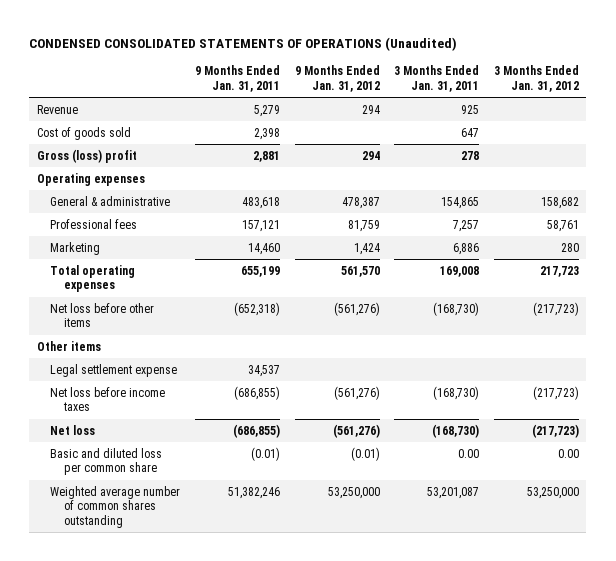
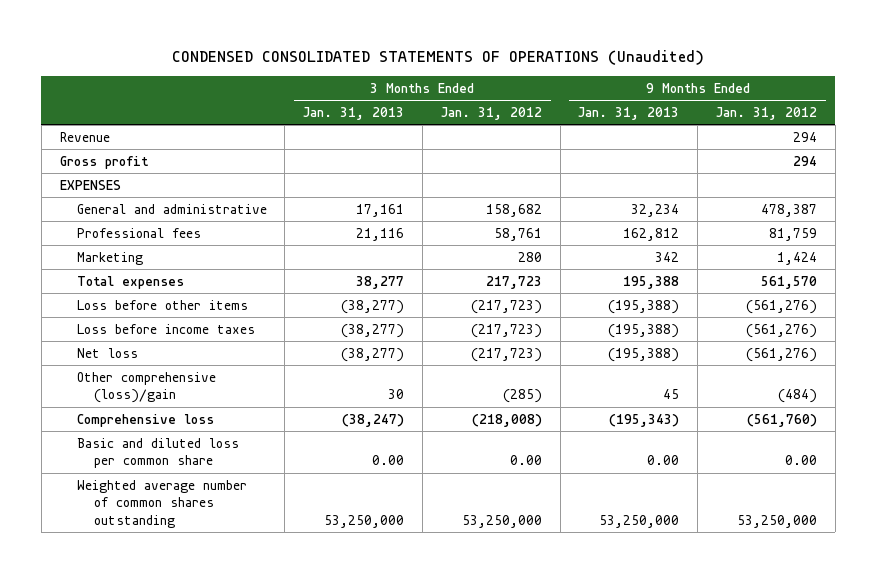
- | 9 Months Ended Jan. 31, 2011 | 9 Months Ended Jan. 31, 2012 | 3 Months Ended Jan. 31, 2011 | 3 Months Ended Jan. 31, 2012
+ | 3 Months Ended Jan. 31, 2013 | 3 Months Ended Jan. 31, 2012 | 9 Months Ended Jan. 31, 2013 | 9 Months Ended Jan. 31, 2012
- Cost of goods sold | 2,398 | | 647 |
- Gross (loss) profit | 2,881 | 294 | 278 |
- Operating expenses
- General & administrative | 483,618 | 478,387 | 154,865 | 158,682
+ Gross profit | | | | 294
+ EXPENSES
+ General and administrative | 17,161 | 158,682 | 32,234 | 478,387
- Total operating expenses | 655,199 | 561,570 | 169,008 | 217,723
- Net loss before other items | (652,318) | (561,276) | (168,730) | (217,723)
- Other items
- Legal settlement expense | 34,537 | | |
- Net loss before income taxes | (686,855) | (561,276) | (168,730) | (217,723)
+ Total expenses | 38,277 | 217,723 | 195,388 | 561,570
+ Loss before other items | (38,277) | (217,723) | (195,388) | (561,276)
+ Loss before income taxes | (38,277) | (217,723) | (195,388) | (561,276)
- Basic and diluted loss per common share | (0.01) | (0.01) | 0.00 | 0.00
+ Other comprehensive (loss)/gain | 30 | (285) | 45 | (484)
+ Comprehensive loss | (38,247) | (218,008) | (195,343) | (561,760)
+ Basic and diluted loss per common share | 0.00 | 0.00 | 0.00 | 0.00

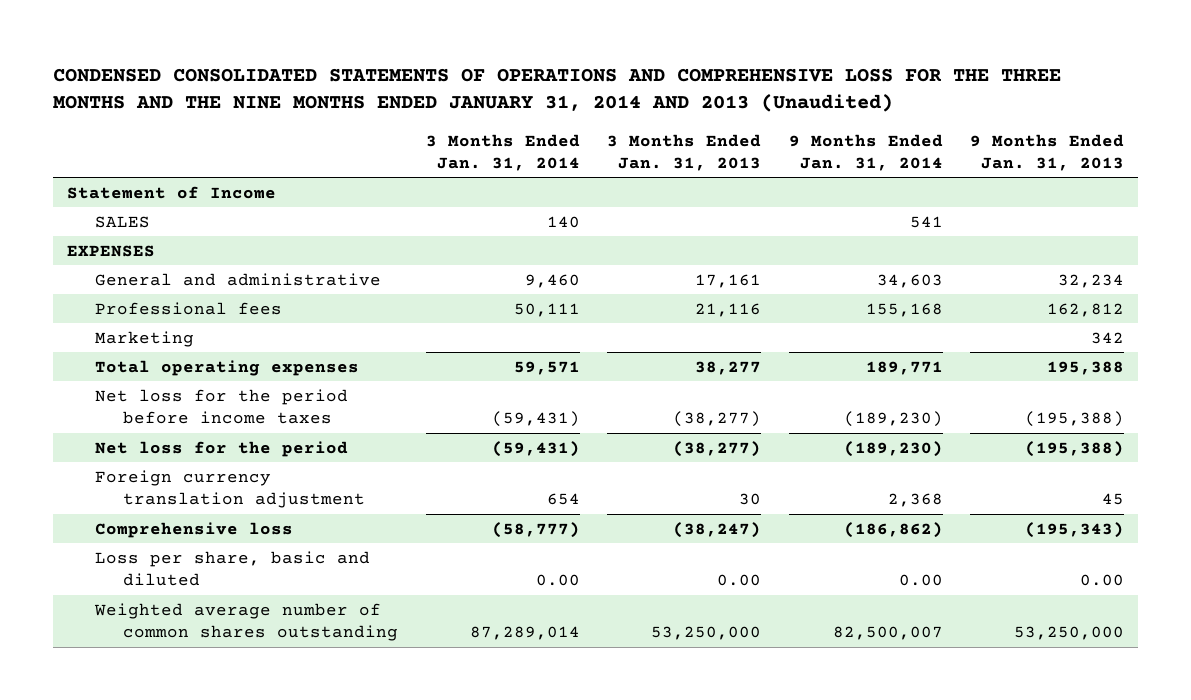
- CONDENSED CONSOLIDATED STATEMENTS OF OPERATIONS (Unaudited)
+ CONDENSED CONSOLIDATED STATEMENTS OF OPERATIONS AND COMPREHENSIVE LOSS FOR THE THREE MONTHS AND THE NINE MONTHS ENDED JANUARY 31, 2014 AND 2013 (Unaudited)
- | 3 Months Ended Jan. 31, 2013 | 3 Months Ended Jan. 31, 2012 | 9 Months Ended Jan. 31, 2013 | 9 Months Ended Jan. 31, 2012
+ | 3 Months Ended Jan. 31, 2014 | 3 Months Ended Jan. 31, 2013 | 9 Months Ended Jan. 31, 2014 | 9 Months Ended Jan. 31, 2013
- Revenue | | | | 294
- Gross profit | | | | 294
+ Statement of Income
+ SALES | 140 | | 541 |
- Total expenses | 38,277 | 217,723 | 195,388 | 561,570
- Loss before other items | (38,277) | (217,723) | (195,388) | (561,276)
- Loss before income taxes | (38,277) | (217,723) | (195,388) | (561,276)
- Net loss | (38,277) | (217,723) | (195,388) | (561,276)
- Other comprehensive (loss)/gain | 30 | (285) | 45 | (484)
+ Total operating expenses | 59,571 | 38,277 | 189,771 | 195,388
+ Net loss for the period before income taxes | (59,431) | (38,277) | (189,230) | (195,388)
+ Net loss for the period | (59,431) | (38,277) | (189,230) | (195,388)
+ Foreign currency translation adjustment | 654 | 30 | 2,368 | 45
- Basic and diluted loss per common share | 0.00 | 0.00 | 0.00 | 0.00
+ Loss per share, basic and diluted | 0.00 | 0.00 | 0.00 | 0.00

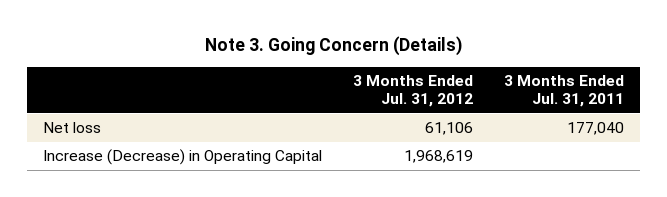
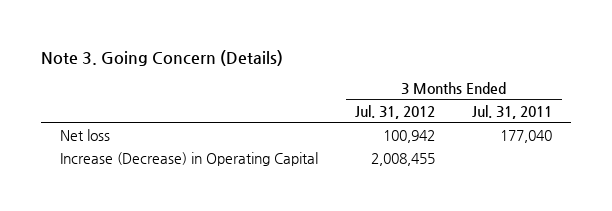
- Net loss | 61,106 | 177,040
- Increase (Decrease) in Operating Capital | 1,968,619 |
+ Net loss | 100,942 | 177,040
+ Increase (Decrease) in Operating Capital | 2,008,455 |

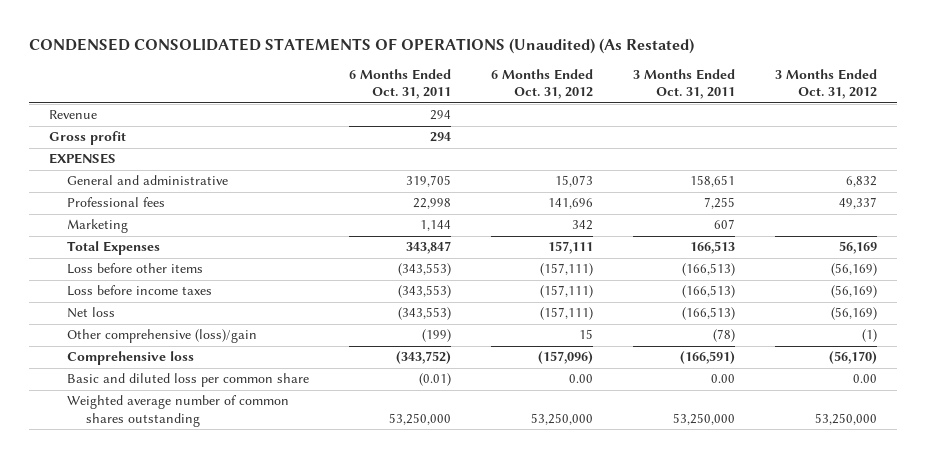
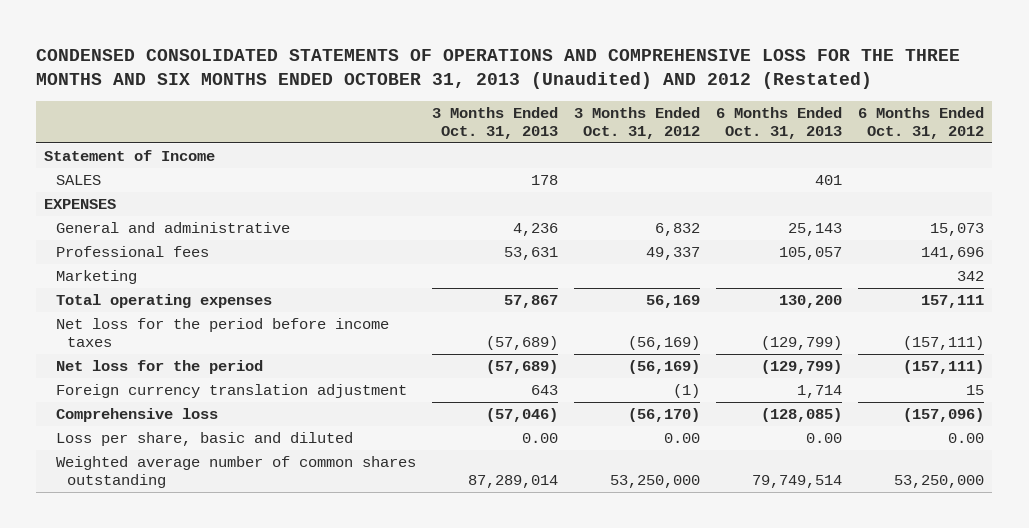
- CONDENSED CONSOLIDATED STATEMENTS OF OPERATIONS (Unaudited) (As Restated)
+ CONDENSED CONSOLIDATED STATEMENTS OF OPERATIONS AND COMPREHENSIVE LOSS FOR THE THREE MONTHS AND SIX MONTHS ENDED OCTOBER 31, 2013 (Unaudited) AND 2012 (Restated)
- | 6 Months Ended Oct. 31, 2011 | 6 Months Ended Oct. 31, 2012 | 3 Months Ended Oct. 31, 2011 | 3 Months Ended Oct. 31, 2012
+ | 3 Months Ended Oct. 31, 2013 | 3 Months Ended Oct. 31, 2012 | 6 Months Ended Oct. 31, 2013 | 6 Months Ended Oct. 31, 2012
- Revenue | 294 | | |
- Gross profit | 294 | | |
+ Statement of Income
+ SALES | 178 | | 401 |
- Total Expenses | 343,847 | 157,111 | 166,513 | 56,169
- Loss before other items | (343,553) | (157,111) | (166,513) | (56,169)
- Loss before income taxes | (343,553) | (157,111) | (166,513) | (56,169)
- Net loss | (343,553) | (157,111) | (166,513) | (56,169)
- Other comprehensive (loss)/gain | (199) | 15 | (78) | (1)
+ Total operating expenses | 57,867 | 56,169 | 130,200 | 157,111
+ Net loss for the period before income taxes | (57,689) | (56,169) | (129,799) | (157,111)
+ Net loss for the period | (57,689) | (56,169) | (129,799) | (157,111)
+ Foreign currency translation adjustment | 643 | (1) | 1,714 | 15
- Basic and diluted loss per common share | (0.01) | 0.00 | 0.00 | 0.00
+ Loss per share, basic and diluted | 0.00 | 0.00 | 0.00 | 0.00

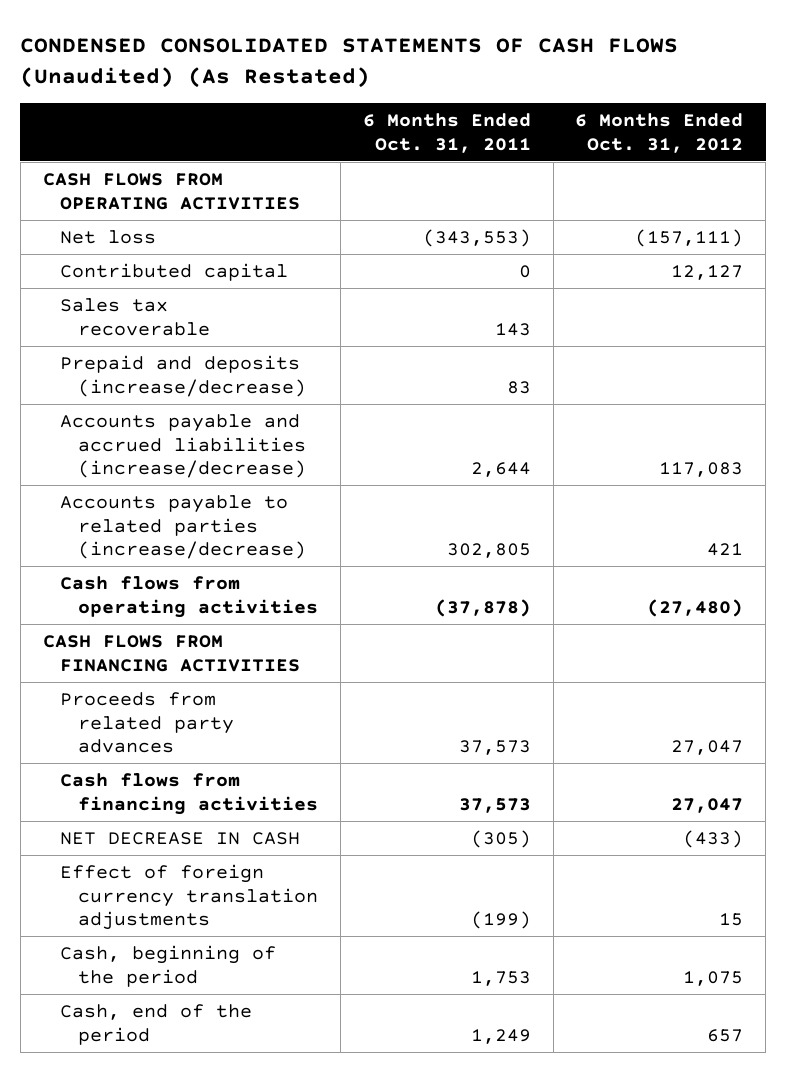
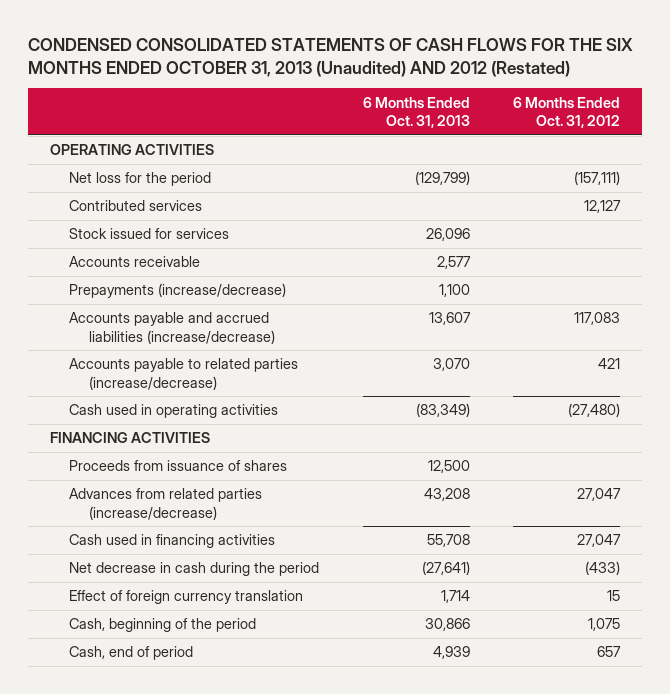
- CONDENSED CONSOLIDATED STATEMENTS OF CASH FLOWS (Unaudited) (As Restated)
+ CONDENSED CONSOLIDATED STATEMENTS OF CASH FLOWS FOR THE SIX MONTHS ENDED OCTOBER 31, 2013 (Unaudited) AND 2012 (Restated)
- | 6 Months Ended Oct. 31, 2011 | 6 Months Ended Oct. 31, 2012
+ | 6 Months Ended Oct. 31, 2013 | 6 Months Ended Oct. 31, 2012
- CASH FLOWS FROM OPERATING ACTIVITIES
- Net loss | (343,553) | (157,111)
- Contributed capital | 0 | 12,127
- Sales tax recoverable | 143 |
- Prepaid and deposits (increase/decrease) | 83 |
+ OPERATING ACTIVITIES
+ Net loss for the period | (129,799) | (157,111)
+ Contributed services | | 12,127
+ Stock issued for services | 26,096 |
+ Accounts receivable | 2,577 |
+ Prepayments (increase/decrease) | 1,100 |
- Cash flows from operating activities | (37,878) | (27,480)
- CASH FLOWS FROM FINANCING ACTIVITIES
- Proceeds from related party advances | 37,573 | 27,047
- Cash flows from financing activities | 37,573 | 27,047
- NET DECREASE IN CASH | (305) | (433)
- Effect of foreign currency translation adjustments | (199) | 15
+ Cash used in operating activities | (83,349) | (27,480)
+ FINANCING ACTIVITIES
+ Proceeds from issuance of shares | 12,500 |
+ Advances from related parties (increase/decrease) | 43,208 | 27,047
+ Cash used in financing activities | 55,708 | 27,047
+ Net decrease in cash during the period | (27,641) | (433)
+ Effect of foreign currency translation | 1,714 | 15
- Cash, end of the period | 1,249 | 657
+ Cash, end of period | 4,939 | 657

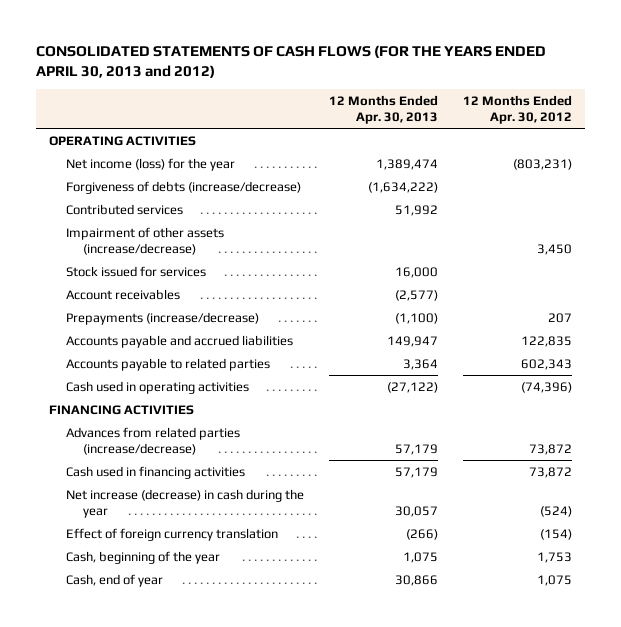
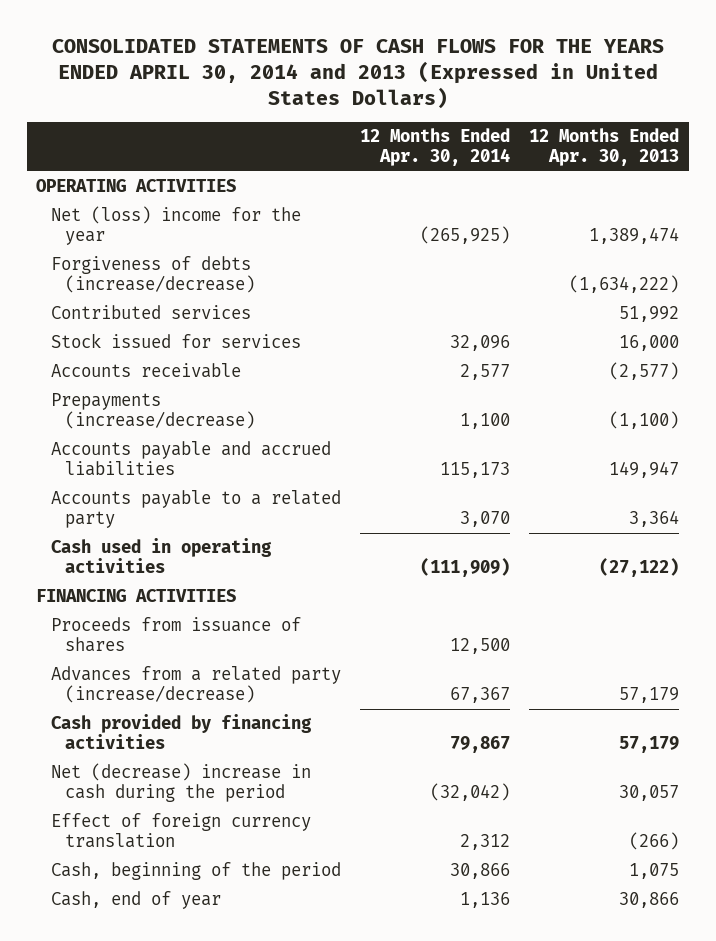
- CONSOLIDATED STATEMENTS OF CASH FLOWS (FOR THE YEARS ENDED APRIL 30, 2013 and 2012)
+ CONSOLIDATED STATEMENTS OF CASH FLOWS FOR THE YEARS ENDED APRIL 30, 2014 and 2013 (Expressed in United States Dollars)
- | 12 Months Ended Apr. 30, 2013 | 12 Months Ended Apr. 30, 2012
+ | 12 Months Ended Apr. 30, 2014 | 12 Months Ended Apr. 30, 2013
- Net income (loss) for the year | 1,389,474 | (803,231)
+ Net (loss) income for the year | (265,925) | 1,389,474
- Impairment of other assets (increase/decrease) | | 3,450
- Account receivables | (2,577) |
+ Accounts receivable | 2,577 | (2,577)
- Accounts payable to related parties | 3,364 | 602,343
+ Accounts payable to a related party | 3,070 | 3,364
- Advances from related parties (increase/decrease) | 57,179 | 73,872
- Cash used in financing activities | 57,179 | 73,872
- Net increase (decrease) in cash during the year | 30,057 | (524)
+ Proceeds from issuance of shares | 12,500 |
+ Advances from a related party (increase/decrease) | 67,367 | 57,179
+ Cash provided by financing activities | 79,867 | 57,179
+ Net (decrease) increase in cash during the period | (32,042) | 30,057
- Cash, beginning of the year | 1,075 | 1,753
+ Cash, beginning of the period | 30,866 | 1,075

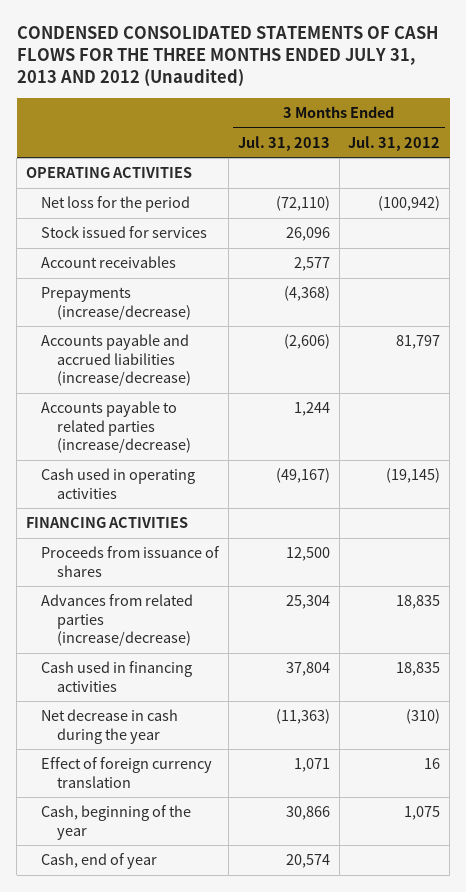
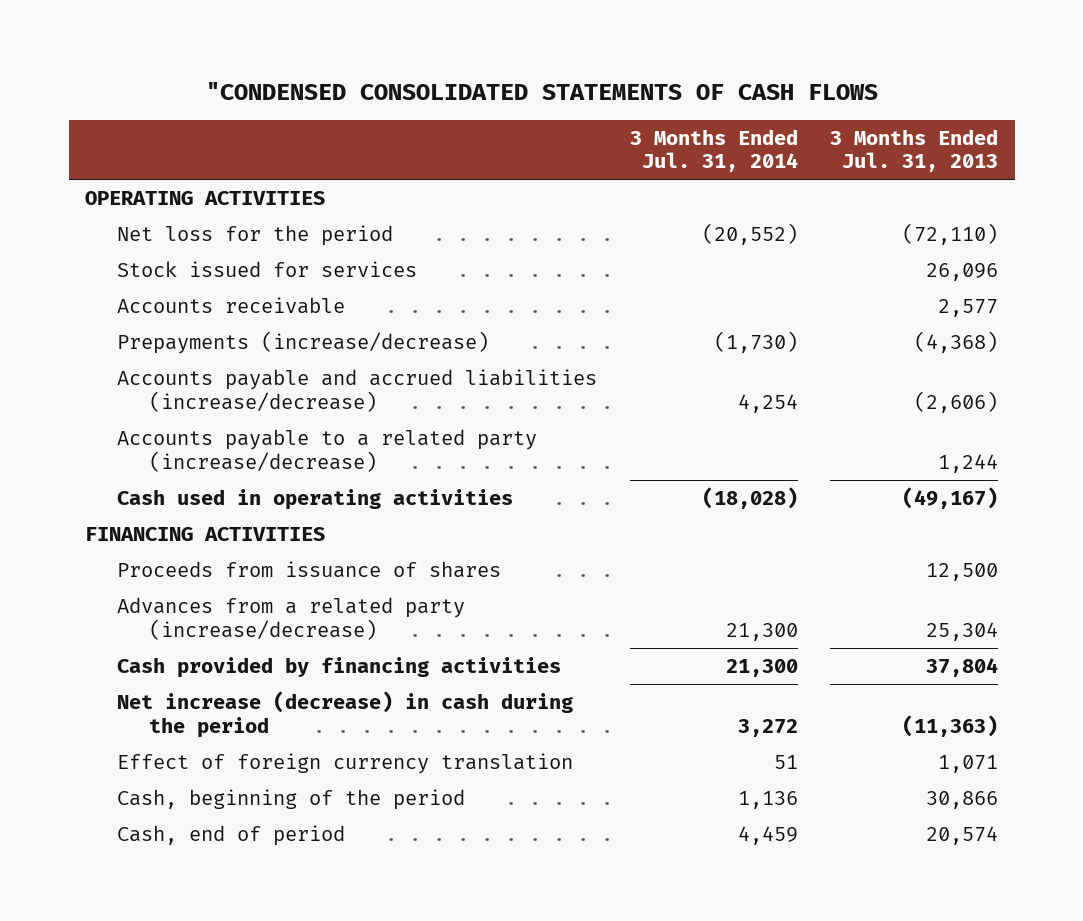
- CONDENSED CONSOLIDATED STATEMENTS OF CASH FLOWS FOR THE THREE MONTHS ENDED JULY 31, 2013 AND 2012 (Unaudited)
+ "CONDENSED CONSOLIDATED STATEMENTS OF CASH FLOWS
- | 3 Months Ended Jul. 31, 2013 | 3 Months Ended Jul. 31, 2012
+ | 3 Months Ended Jul. 31, 2014 | 3 Months Ended Jul. 31, 2013
- Account receivables | 2,577 |
+ Accounts receivable | | 2,577
- Accounts payable to related parties (increase/decrease) | 1,244 |
+ Accounts payable to a related party (increase/decrease) | | 1,244
- Advances from related parties (increase/decrease) | 25,304 | 18,835
- Cash used in financing activities | 37,804 | 18,835
- Net decrease in cash during the year | (11,363) | (310)
+ Advances from a related party (increase/decrease) | 21,300 | 25,304
+ Cash provided by financing activities | 21,300 | 37,804
+ Net increase (decrease) in cash during the period | 3,272 | (11,363)
- Cash, beginning of the year | 30,866 | 1,075
- Cash, end of year | 20,574 |
+ Cash, beginning of the period | 1,136 | 30,866
+ Cash, end of period | 4,459 | 20,574

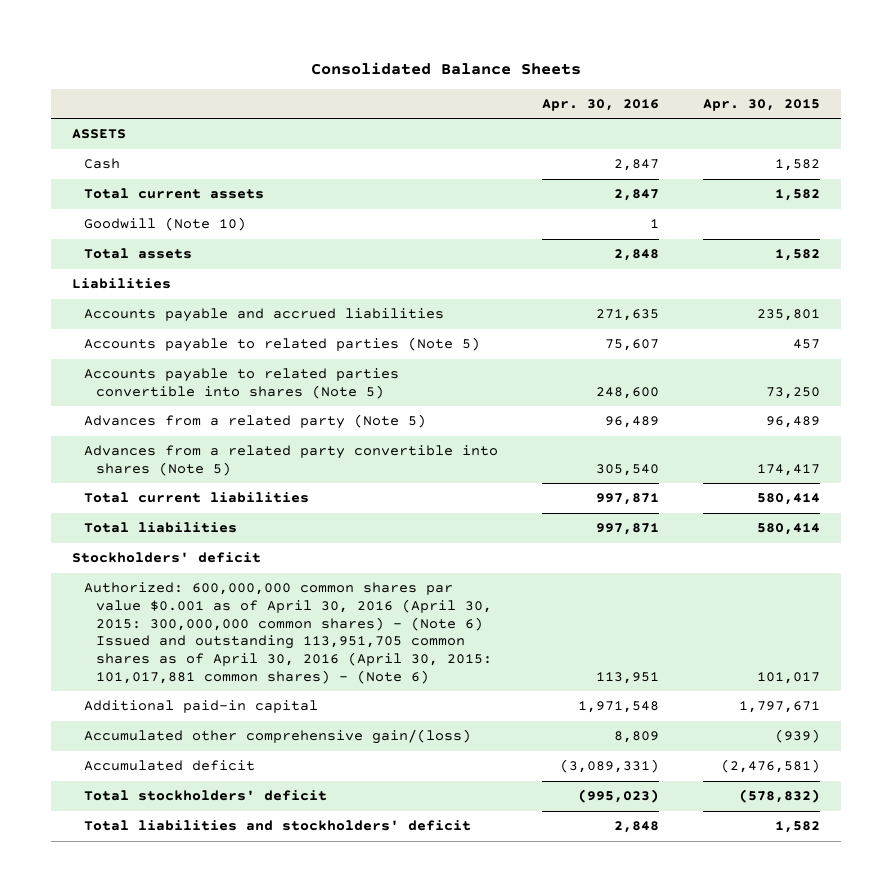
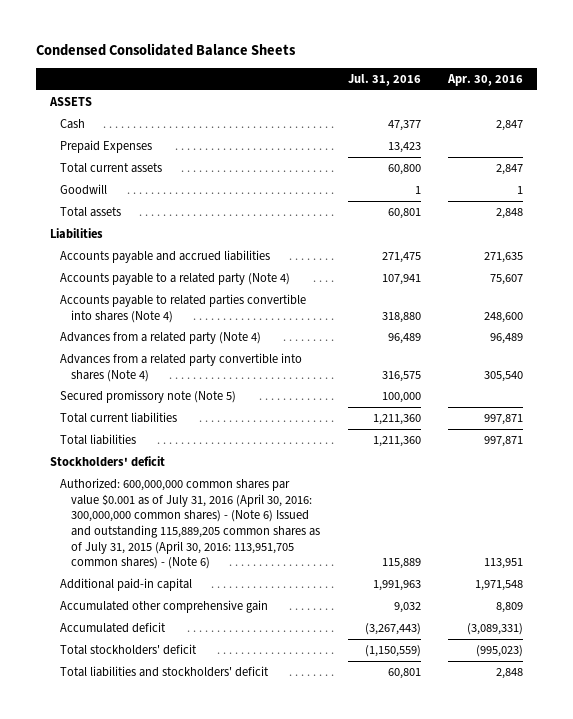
- Consolidated Balance Sheets
+ Condensed Consolidated Balance Sheets
- | Apr. 30, 2016 | Apr. 30, 2015
+ | Jul. 31, 2016 | Apr. 30, 2016
+ Prepaid Expenses | 13,423 |
- Goodwill (Note 10) | 1 |
+ Goodwill | 1 | 1
- Accounts payable to related parties (Note 5) | 75,607 | 457
- Accounts payable to related parties convertible into shares (Note 5) | 248,600 | 73,250
- Advances from a related party (Note 5) | 96,489 | 96,489
- Advances from a related party convertible into shares (Note 5) | 305,540 | 174,417
+ Accounts payable to a related party (Note 4) | 107,941 | 75,607
+ Accounts payable to related parties convertible into shares (Note 4) | 318,880 | 248,600
+ Advances from a related party (Note 4) | 96,489 | 96,489
+ Advances from a related party convertible into shares (Note 4) | 316,575 | 305,540
+ Secured promissory note (Note 5) | 100,000 |
- Authorized: 600,000,000 common shares par value $0.001 as of April 30, 2016 (April 30, 2015: 300,000,000 common shares) - (Note 6) Issued and outstanding 113,951,705 common shares as of April 30, 2016 (April 30, 2015: 101,017,881 common shares) - (Note 6) | 113,951 | 101,017
+ Authorized: 600,000,000 common shares par value $0.001 as of July 31, 2016 (April 30, 2016: 300,000,000 common shares) - (Note 6) Issued and outstanding 115,889,205 common shares as of July 31, 2015 (April 30, 2016: 113,951,705 common shares) - (Note 6) | 115,889 | 113,951
- Accumulated other comprehensive gain/(loss) | 8,809 | (939)
+ Accumulated other comprehensive gain | 9,032 | 8,809

